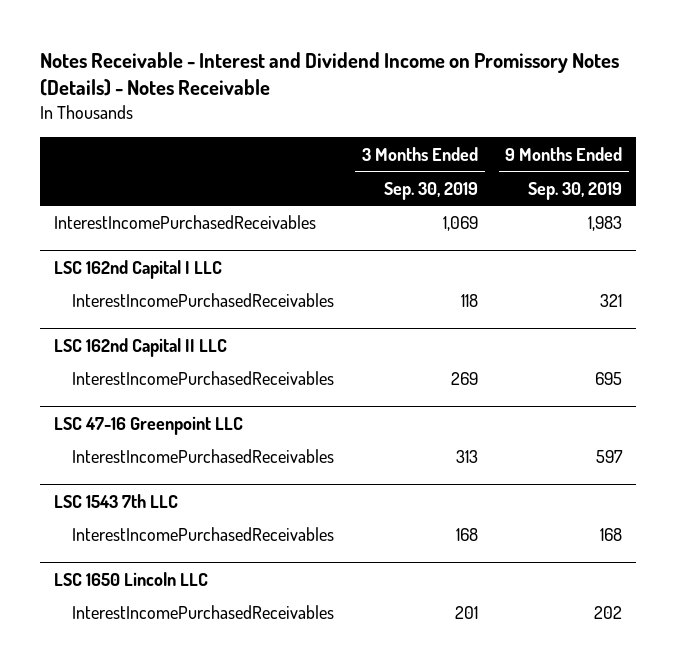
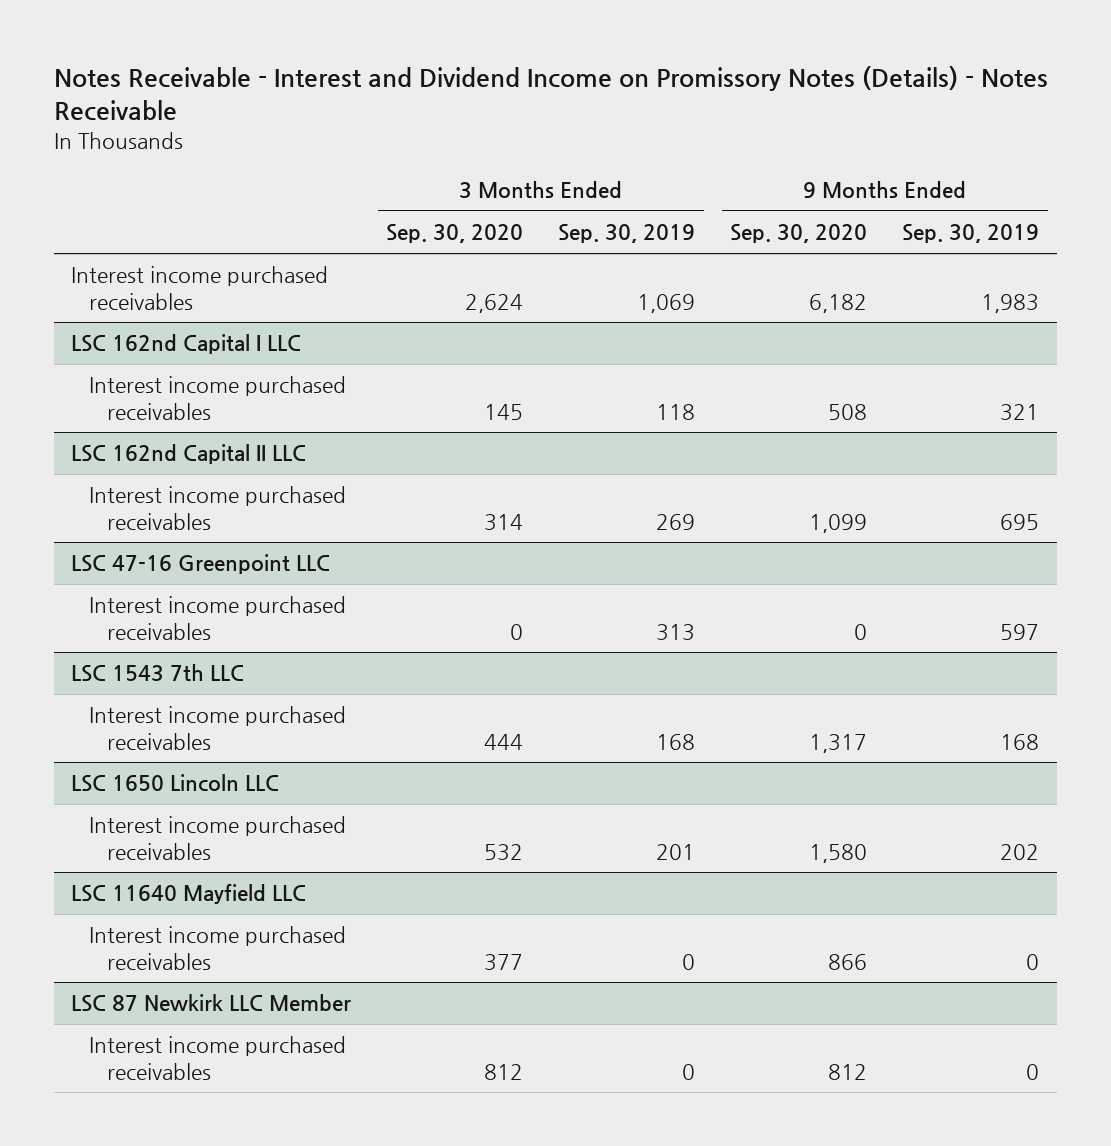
- | 3 Months Ended Sep. 30, 2019 | 9 Months Ended Sep. 30, 2019
+ | 3 Months Ended Sep. 30, 2020 | 3 Months Ended Sep. 30, 2019 | 9 Months Ended Sep. 30, 2020 | 9 Months Ended Sep. 30, 2019
- InterestIncomePurchasedReceivables | 1,069 | 1,983
+ Interest income purchased receivables | 2,624 | 1,069 | 6,182 | 1,983
@ LSC 162nd Capital I LLC
- InterestIncomePurchasedReceivables | 118 | 321
+ Interest income purchased receivables | 145 | 118 | 508 | 321
@ LSC 162nd Capital II LLC
- InterestIncomePurchasedReceivables | 269 | 695
+ Interest income purchased receivables | 314 | 269 | 1,099 | 695
@ LSC 47-16 Greenpoint LLC
- InterestIncomePurchasedReceivables | 313 | 597
+ Interest income purchased receivables | 0 | 313 | 0 | 597
@ LSC 1543 7th LLC
- InterestIncomePurchasedReceivables | 168 | 168
+ Interest income purchased receivables | 444 | 168 | 1,317 | 168
@ LSC 1650 Lincoln LLC
- InterestIncomePurchasedReceivables | 201 | 202
+ Interest income purchased receivables | 532 | 201 | 1,580 | 202
+ LSC 11640 Mayfield LLC
+ Interest income purchased receivables | 377 | 0 | 866 | 0
+ LSC 87 Newkirk LLC Member
+ Interest income purchased receivables | 812 | 0 | 812 | 0

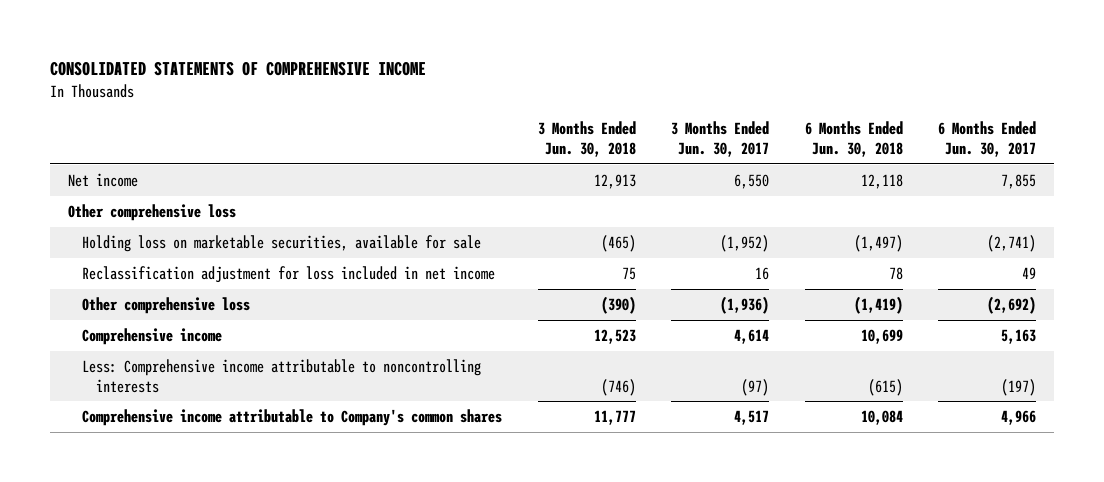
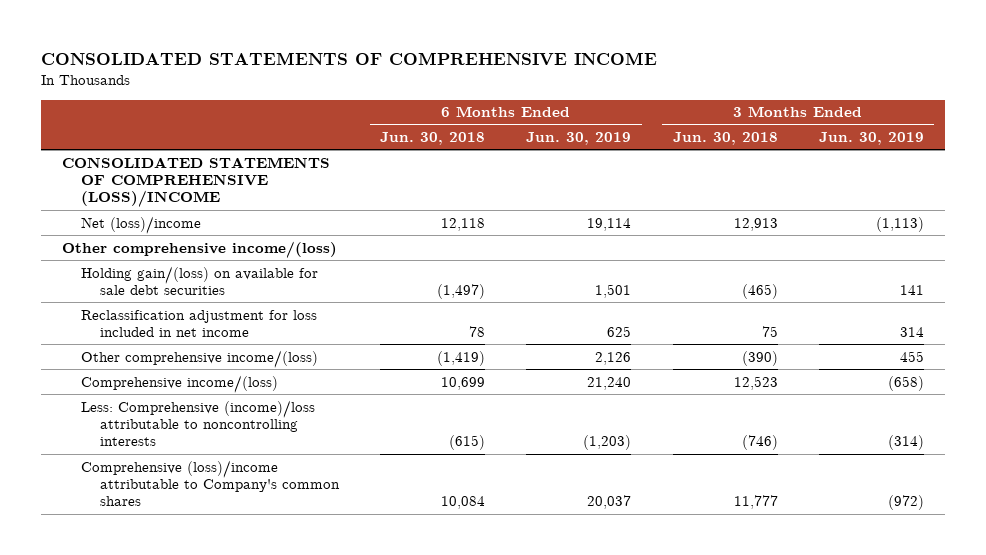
- | 3 Months Ended Jun. 30, 2018 | 3 Months Ended Jun. 30, 2017 | 6 Months Ended Jun. 30, 2018 | 6 Months Ended Jun. 30, 2017
+ | 6 Months Ended Jun. 30, 2018 | 6 Months Ended Jun. 30, 2019 | 3 Months Ended Jun. 30, 2018 | 3 Months Ended Jun. 30, 2019
- Net income | 12,913 | 6,550 | 12,118 | 7,855
- Other comprehensive loss
- Holding loss on marketable securities, available for sale | (465) | (1,952) | (1,497) | (2,741)
+ CONSOLIDATED STATEMENTS OF COMPREHENSIVE (LOSS)/INCOME
+ Net (loss)/income | 12,118 | 19,114 | 12,913 | (1,113)
+ Other comprehensive income/(loss)
+ Holding gain/(loss) on available for sale debt securities | (1,497) | 1,501 | (465) | 141
- Other comprehensive loss | (390) | (1,936) | (1,419) | (2,692)
- Comprehensive income | 12,523 | 4,614 | 10,699 | 5,163
- Less: Comprehensive income attributable to noncontrolling interests | (746) | (97) | (615) | (197)
- Comprehensive income attributable to Company's common shares | 11,777 | 4,517 | 10,084 | 4,966
+ Other comprehensive income/(loss) | (1,419) | 2,126 | (390) | 455
+ Comprehensive income/(loss) | 10,699 | 21,240 | 12,523 | (658)
+ Less: Comprehensive (income)/loss attributable to noncontrolling interests | (615) | (1,203) | (746) | (314)
+ Comprehensive (loss)/income attributable to Company's common shares | 10,084 | 20,037 | 11,777 | (972)

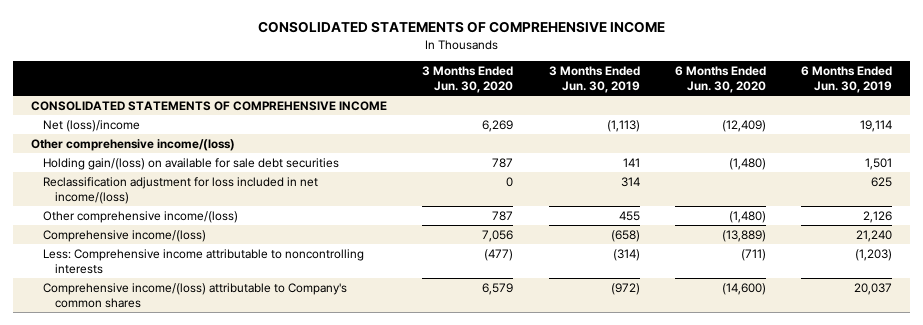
- | 6 Months Ended Jun. 30, 2018 | 6 Months Ended Jun. 30, 2019 | 3 Months Ended Jun. 30, 2018 | 3 Months Ended Jun. 30, 2019
+ | 3 Months Ended Jun. 30, 2020 | 3 Months Ended Jun. 30, 2019 | 6 Months Ended Jun. 30, 2020 | 6 Months Ended Jun. 30, 2019
- CONSOLIDATED STATEMENTS OF COMPREHENSIVE (LOSS)/INCOME
+ CONSOLIDATED STATEMENTS OF COMPREHENSIVE INCOME
- Reclassification adjustment for loss included in net income | 78 | 625 | 75 | 314
+ Reclassification adjustment for loss included in net income/(loss) | 0 | 314 | | 625
- Less: Comprehensive (income)/loss attributable to noncontrolling interests | (615) | (1,203) | (746) | (314)
- Comprehensive (loss)/income attributable to Company's common shares | 10,084 | 20,037 | 11,777 | (972)
+ Less: Comprehensive income attributable to noncontrolling interests | (477) | (314) | (711) | (1,203)
+ Comprehensive income/(loss) attributable to Company's common shares | 6,579 | (972) | (14,600) | 20,037

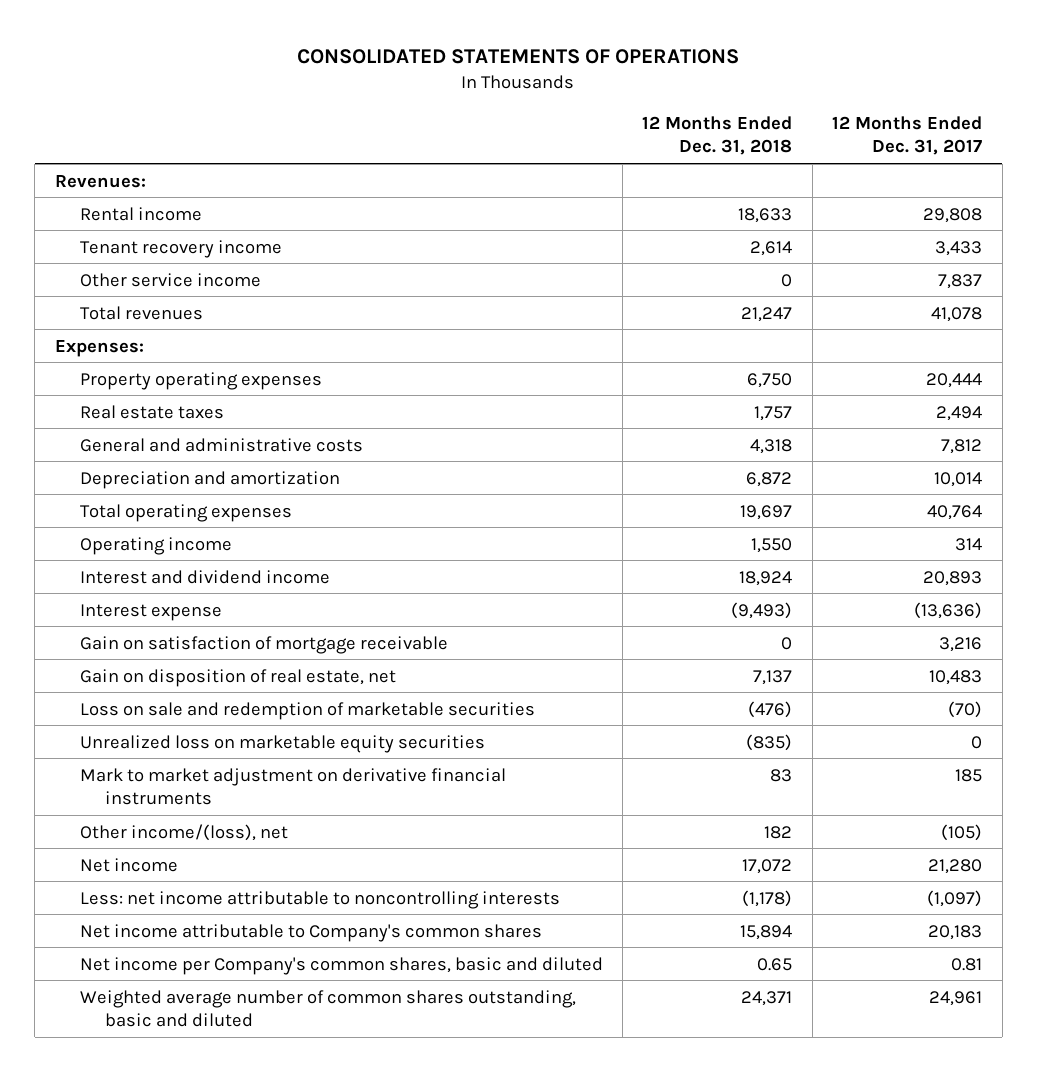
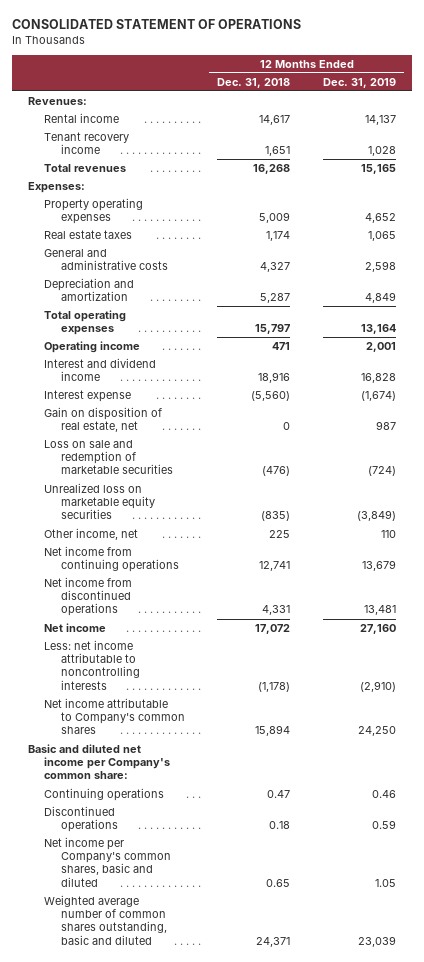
- CONSOLIDATED STATEMENTS OF OPERATIONS
+ CONSOLIDATED STATEMENT OF OPERATIONS
- | 12 Months Ended Dec. 31, 2018 | 12 Months Ended Dec. 31, 2017
+ | 12 Months Ended Dec. 31, 2018 | 12 Months Ended Dec. 31, 2019
- Rental income | 18,633 | 29,808
- Tenant recovery income | 2,614 | 3,433
- Other service income | 0 | 7,837
- Total revenues | 21,247 | 41,078
+ Rental income | 14,617 | 14,137
+ Tenant recovery income | 1,651 | 1,028
+ Total revenues | 16,268 | 15,165
- Property operating expenses | 6,750 | 20,444
- Real estate taxes | 1,757 | 2,494
- General and administrative costs | 4,318 | 7,812
- Depreciation and amortization | 6,872 | 10,014
- Total operating expenses | 19,697 | 40,764
- Operating income | 1,550 | 314
- Interest and dividend income | 18,924 | 20,893
- Interest expense | (9,493) | (13,636)
- Gain on satisfaction of mortgage receivable | 0 | 3,216
- Gain on disposition of real estate, net | 7,137 | 10,483
+ Property operating expenses | 5,009 | 4,652
+ Real estate taxes | 1,174 | 1,065
+ General and administrative costs | 4,327 | 2,598
+ Depreciation and amortization | 5,287 | 4,849
+ Total operating expenses | 15,797 | 13,164
+ Operating income | 471 | 2,001
+ Interest and dividend income | 18,916 | 16,828
+ Interest expense | (5,560) | (1,674)
+ Gain on disposition of real estate, net | 0 | 987
- Mark to market adjustment on derivative financial instruments | 83 | 185
- Other income/(loss), net | 182 | (105)
+ Other income, net | 225 | 110
+ Net income from continuing operations | 12,741 | 13,679
+ Net income from discontinued operations | 4,331 | 13,481
+ Basic and diluted net income per Company's common share:
+ Continuing operations | 0.47 | 0.46
+ Discontinued operations | 0.18 | 0.59

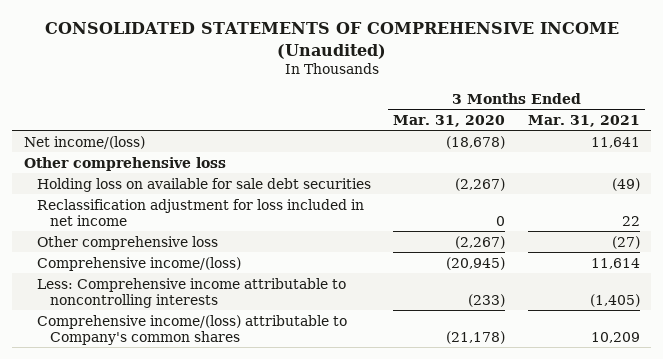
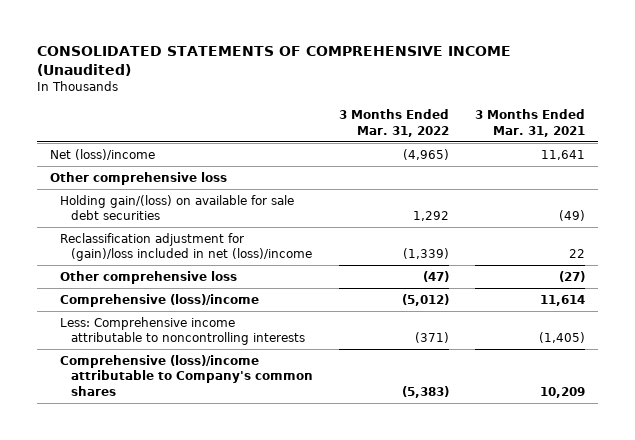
- | 3 Months Ended Mar. 31, 2020 | 3 Months Ended Mar. 31, 2021
+ | 3 Months Ended Mar. 31, 2022 | 3 Months Ended Mar. 31, 2021
- Net income/(loss) | (18,678) | 11,641
+ Net (loss)/income | (4,965) | 11,641
- Holding loss on available for sale debt securities | (2,267) | (49)
- Reclassification adjustment for loss included in net income | 0 | 22
+ Holding gain/(loss) on available for sale debt securities | 1,292 | (49)
+ Reclassification adjustment for (gain)/loss included in net (loss)/income | (1,339) | 22
- Comprehensive income/(loss) | (20,945) | 11,614
+ Comprehensive (loss)/income | (5,012) | 11,614
- Comprehensive income/(loss) attributable to Company's common shares | (21,178) | 10,209
+ Comprehensive (loss)/income attributable to Company's common shares | (5,383) | 10,209

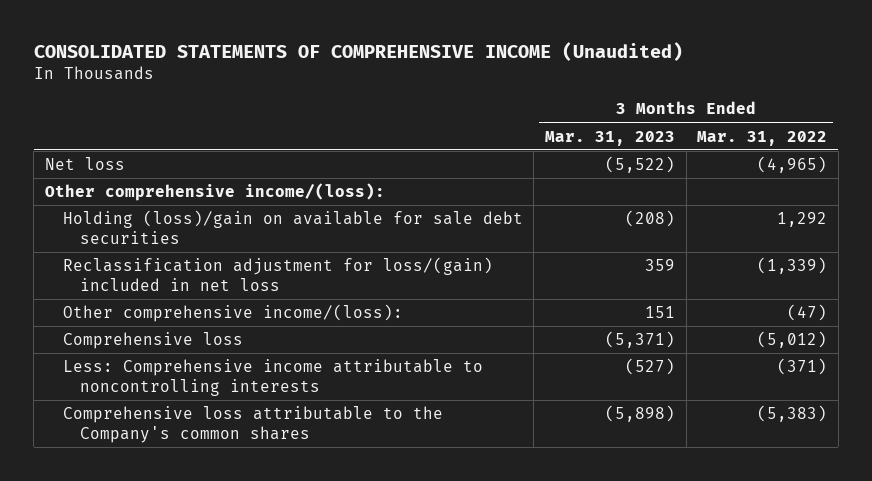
- | 3 Months Ended Mar. 31, 2022 | 3 Months Ended Mar. 31, 2021
+ | 3 Months Ended Mar. 31, 2023 | 3 Months Ended Mar. 31, 2022
- Net (loss)/income | (4,965) | 11,641
- Other comprehensive loss
- Holding gain/(loss) on available for sale debt securities | 1,292 | (49)
- Reclassification adjustment for (gain)/loss included in net (loss)/income | (1,339) | 22
- Other comprehensive loss | (47) | (27)
- Comprehensive (loss)/income | (5,012) | 11,614
+ Net loss | (5,522) | (4,965)
+ Other comprehensive income/(loss):
+ Holding (loss)/gain on available for sale debt securities | (208) | 1,292
+ Reclassification adjustment for loss/(gain) included in net loss | 359 | (1,339)
+ Other comprehensive income/(loss): | 151 | (47)
+ Comprehensive loss | (5,371) | (5,012)
- Comprehensive (loss)/income attributable to Company's common shares | (5,383) | 10,209
+ Comprehensive loss attributable to the Company's common shares | (5,898) | (5,383)

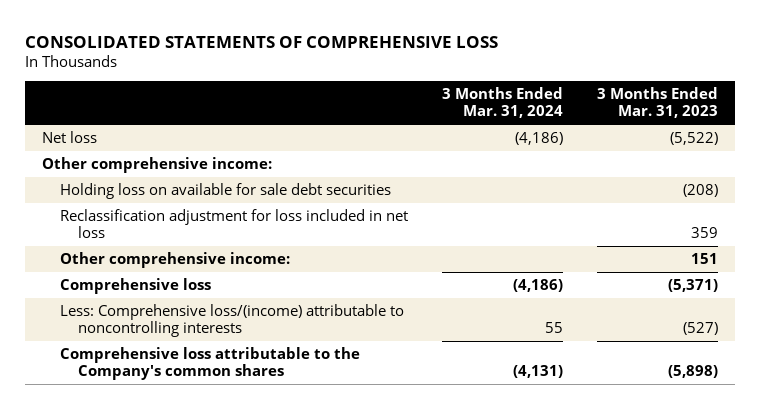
- CONSOLIDATED STATEMENTS OF COMPREHENSIVE INCOME (Unaudited)
+ CONSOLIDATED STATEMENTS OF COMPREHENSIVE LOSS
- | 3 Months Ended Mar. 31, 2023 | 3 Months Ended Mar. 31, 2022
+ | 3 Months Ended Mar. 31, 2024 | 3 Months Ended Mar. 31, 2023
- Other comprehensive income/(loss):
- Holding (loss)/gain on available for sale debt securities | (208) | 1,292
- Reclassification adjustment for loss/(gain) included in net loss | 359 | (1,339)
- Other comprehensive income/(loss): | 151 | (47)
+ Other comprehensive income:
+ Holding loss on available for sale debt securities | | (208)
+ Reclassification adjustment for loss included in net loss | | 359
+ Other comprehensive income: | | 151
- Less: Comprehensive income attributable to noncontrolling interests | (527) | (371)
+ Less: Comprehensive loss/(income) attributable to noncontrolling interests | 55 | (527)

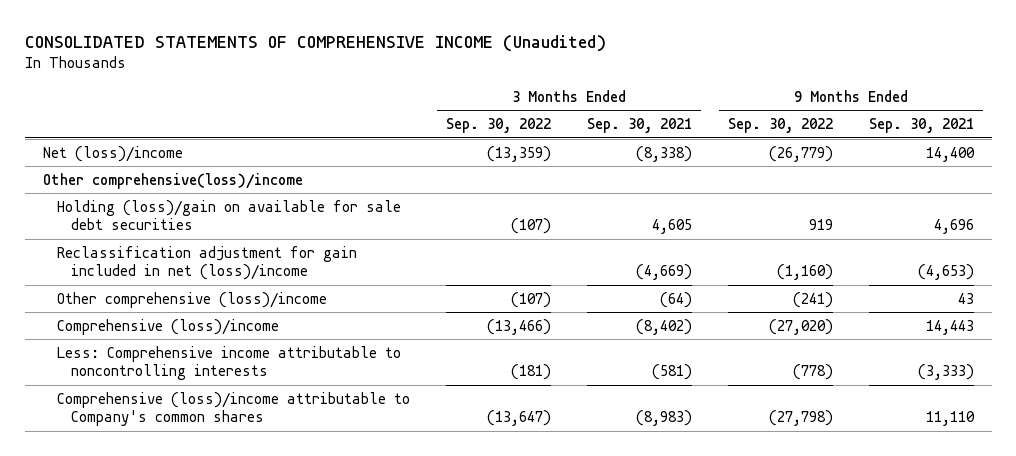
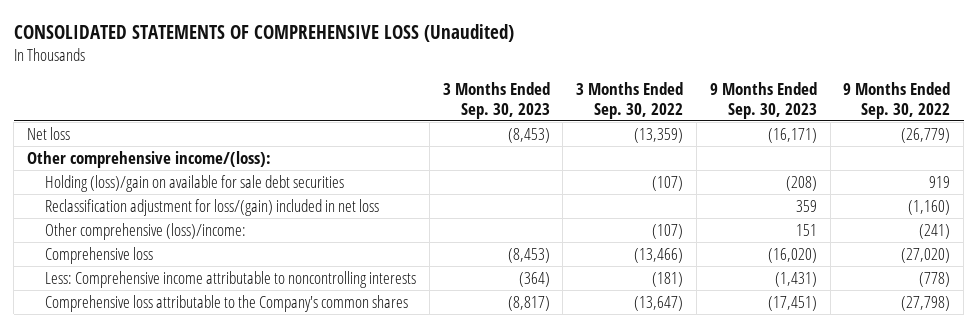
- CONSOLIDATED STATEMENTS OF COMPREHENSIVE INCOME (Unaudited)
+ CONSOLIDATED STATEMENTS OF COMPREHENSIVE LOSS (Unaudited)
- | 3 Months Ended Sep. 30, 2022 | 3 Months Ended Sep. 30, 2021 | 9 Months Ended Sep. 30, 2022 | 9 Months Ended Sep. 30, 2021
+ | 3 Months Ended Sep. 30, 2023 | 3 Months Ended Sep. 30, 2022 | 9 Months Ended Sep. 30, 2023 | 9 Months Ended Sep. 30, 2022
- Net (loss)/income | (13,359) | (8,338) | (26,779) | 14,400
- Other comprehensive(loss)/income
+ Net loss | (8,453) | (13,359) | (16,171) | (26,779)
+ Other comprehensive income/(loss):
- Reclassification adjustment for gain included in net (loss)/income | | (4,669) | (1,160) | (4,653)
- Other comprehensive (loss)/income | (107) | (64) | (241) | 43
- Comprehensive (loss)/income | (13,466) | (8,402) | (27,020) | 14,443
+ Reclassification adjustment for loss/(gain) included in net loss | | | 359 | (1,160)
+ Other comprehensive (loss)/income: | | (107) | 151 | (241)
+ Comprehensive loss | (8,453) | (13,466) | (16,020) | (27,020)
- Comprehensive (loss)/income attributable to Company's common shares | (13,647) | (8,983) | (27,798) | 11,110
+ Comprehensive loss attributable to the Company's common shares | (8,817) | (13,647) | (17,451) | (27,798)

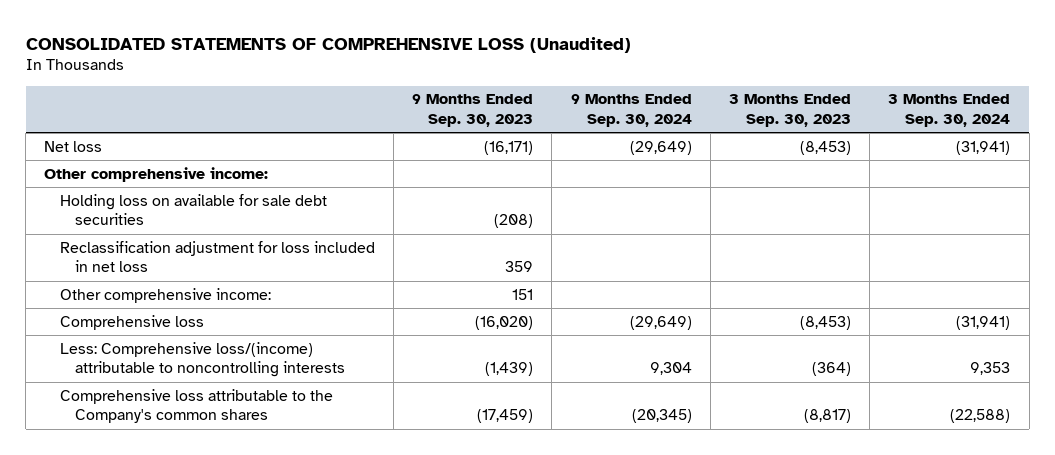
- | 3 Months Ended Sep. 30, 2023 | 3 Months Ended Sep. 30, 2022 | 9 Months Ended Sep. 30, 2023 | 9 Months Ended Sep. 30, 2022
+ | 9 Months Ended Sep. 30, 2023 | 9 Months Ended Sep. 30, 2024 | 3 Months Ended Sep. 30, 2023 | 3 Months Ended Sep. 30, 2024
- Other comprehensive income/(loss):
- Holding (loss)/gain on available for sale debt securities | | (107) | (208) | 919
- Reclassification adjustment for loss/(gain) included in net loss | | | 359 | (1,160)
- Other comprehensive (loss)/income: | | (107) | 151 | (241)
+ Other comprehensive income:
+ Holding loss on available for sale debt securities | (208) | | |
+ Reclassification adjustment for loss included in net loss | 359 | | |
+ Other comprehensive income: | 151 | | |
- Less: Comprehensive income attributable to noncontrolling interests | (364) | (181) | (1,431) | (778)
- Comprehensive loss attributable to the Company's common shares | (8,817) | (13,647) | (17,451) | (27,798)
+ Less: Comprehensive loss/(income) attributable to noncontrolling interests | (1,439) | 9,304 | (364) | 9,353
+ Comprehensive loss attributable to the Company's common shares | (17,459) | (20,345) | (8,817) | (22,588)

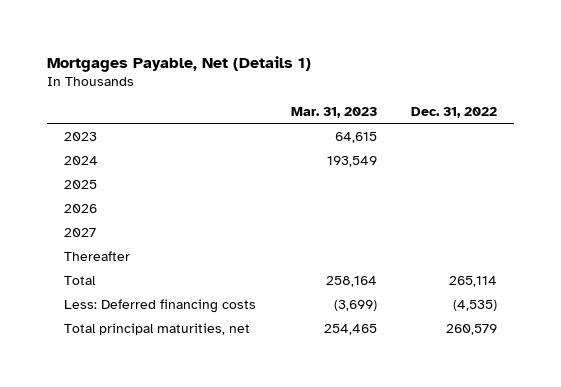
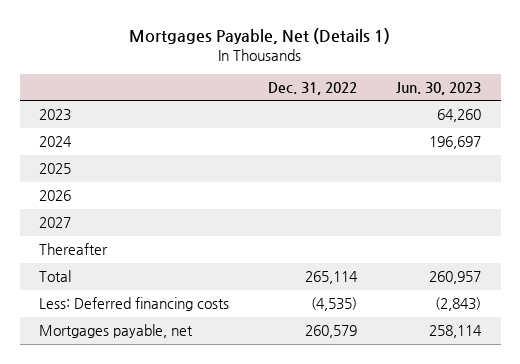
- | Mar. 31, 2023 | Dec. 31, 2022
+ | Dec. 31, 2022 | Jun. 30, 2023
- Total principal maturities, net | 254,465 | 260,579
+ Mortgages payable, net | 260,579 | 258,114

